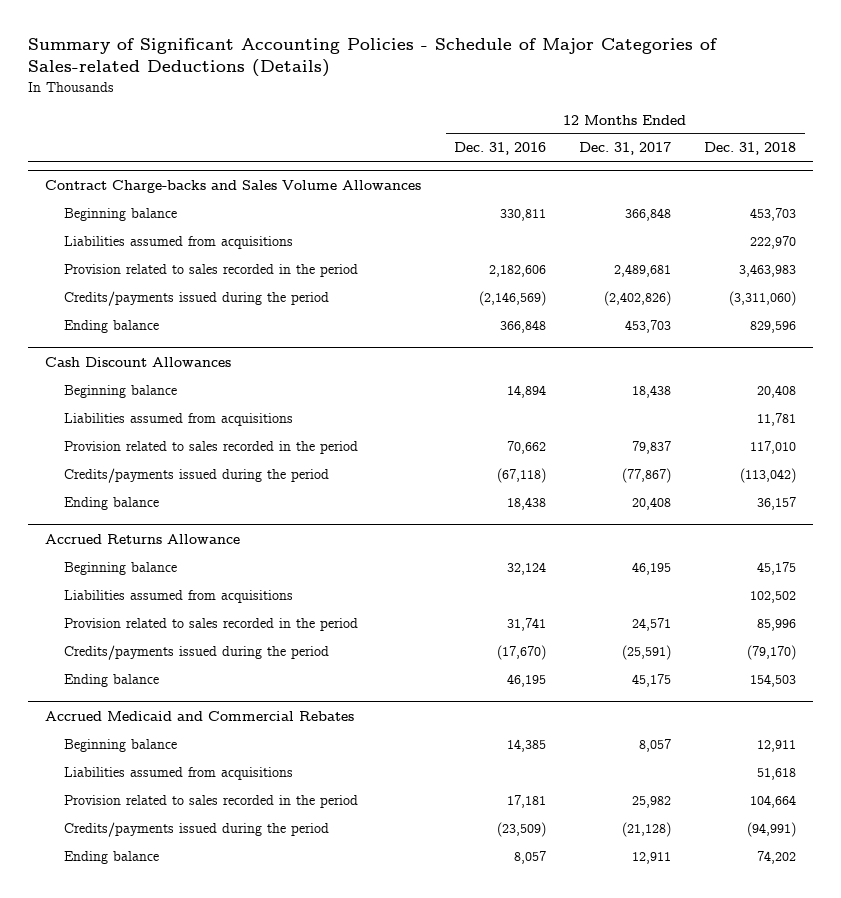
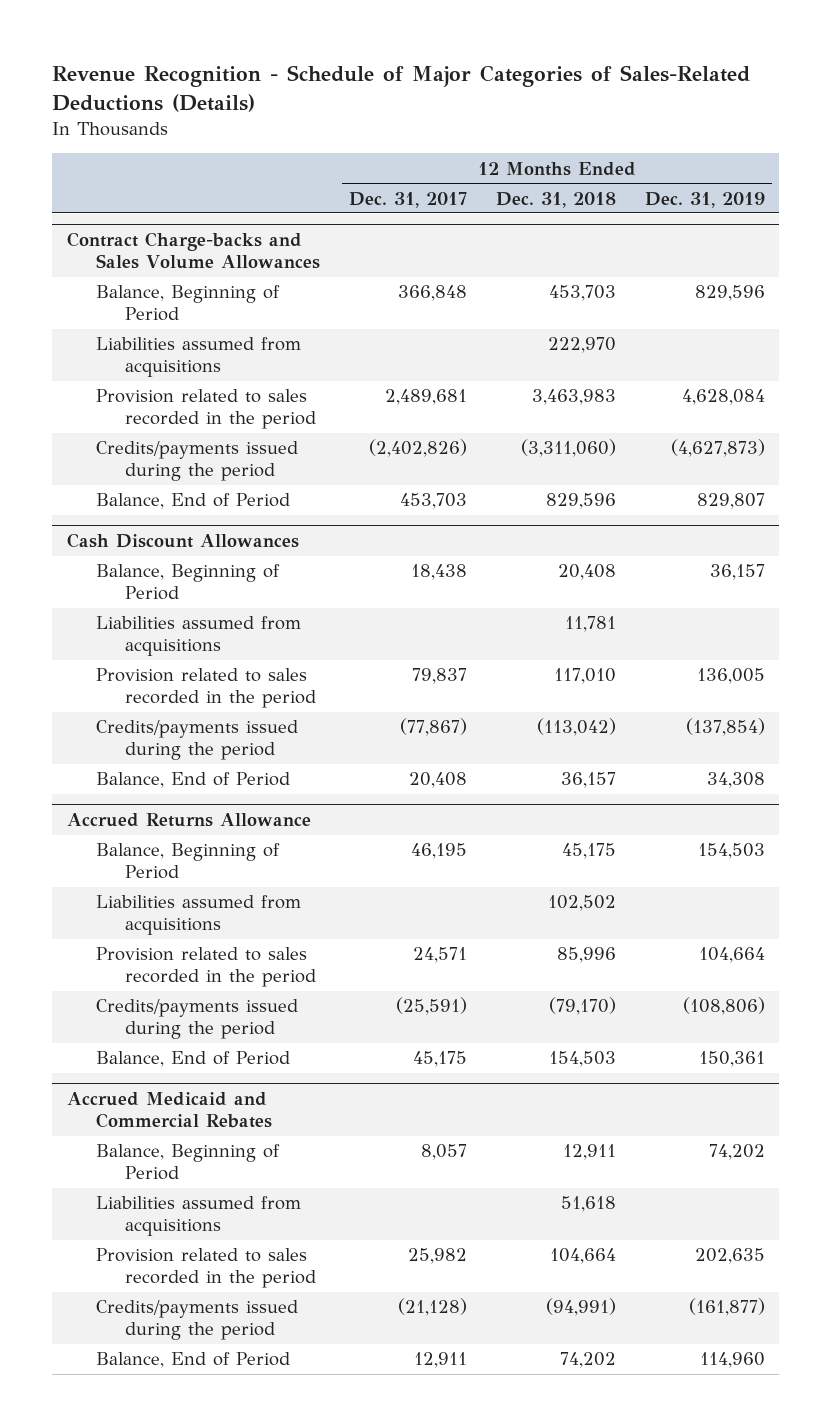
- Summary of Significant Accounting Policies - Schedule of Major Categories of Sales-related Deductions (Details)
+ Revenue Recognition - Schedule of Major Categories of Sales-Related Deductions (Details)
- | 12 Months Ended Dec. 31, 2016 | 12 Months Ended Dec. 31, 2017 | 12 Months Ended Dec. 31, 2018
+ | 12 Months Ended Dec. 31, 2017 | 12 Months Ended Dec. 31, 2018 | 12 Months Ended Dec. 31, 2019
@ Contract Charge-backs and Sales Volume Allowances
- Beginning balance | 330,811 | 366,848 | 453,703
+ Balance, Beginning of Period | 366,848 | 453,703 | 829,596
- Ending balance | 366,848 | 453,703 | 829,596
+ Balance, End of Period | 453,703 | 829,596 | 829,807
@ Cash Discount Allowances
- Beginning balance | 14,894 | 18,438 | 20,408
+ Balance, Beginning of Period | 18,438 | 20,408 | 36,157
- Ending balance | 18,438 | 20,408 | 36,157
+ Balance, End of Period | 20,408 | 36,157 | 34,308
@ Accrued Returns Allowance
- Beginning balance | 32,124 | 46,195 | 45,175
+ Balance, Beginning of Period | 46,195 | 45,175 | 154,503
- Ending balance | 46,195 | 45,175 | 154,503
+ Balance, End of Period | 45,175 | 154,503 | 150,361
@ Accrued Medicaid and Commercial Rebates
- Beginning balance | 14,385 | 8,057 | 12,911
+ Balance, Beginning of Period | 8,057 | 12,911 | 74,202
- Ending balance | 8,057 | 12,911 | 74,202
+ Balance, End of Period | 12,911 | 74,202 | 114,960

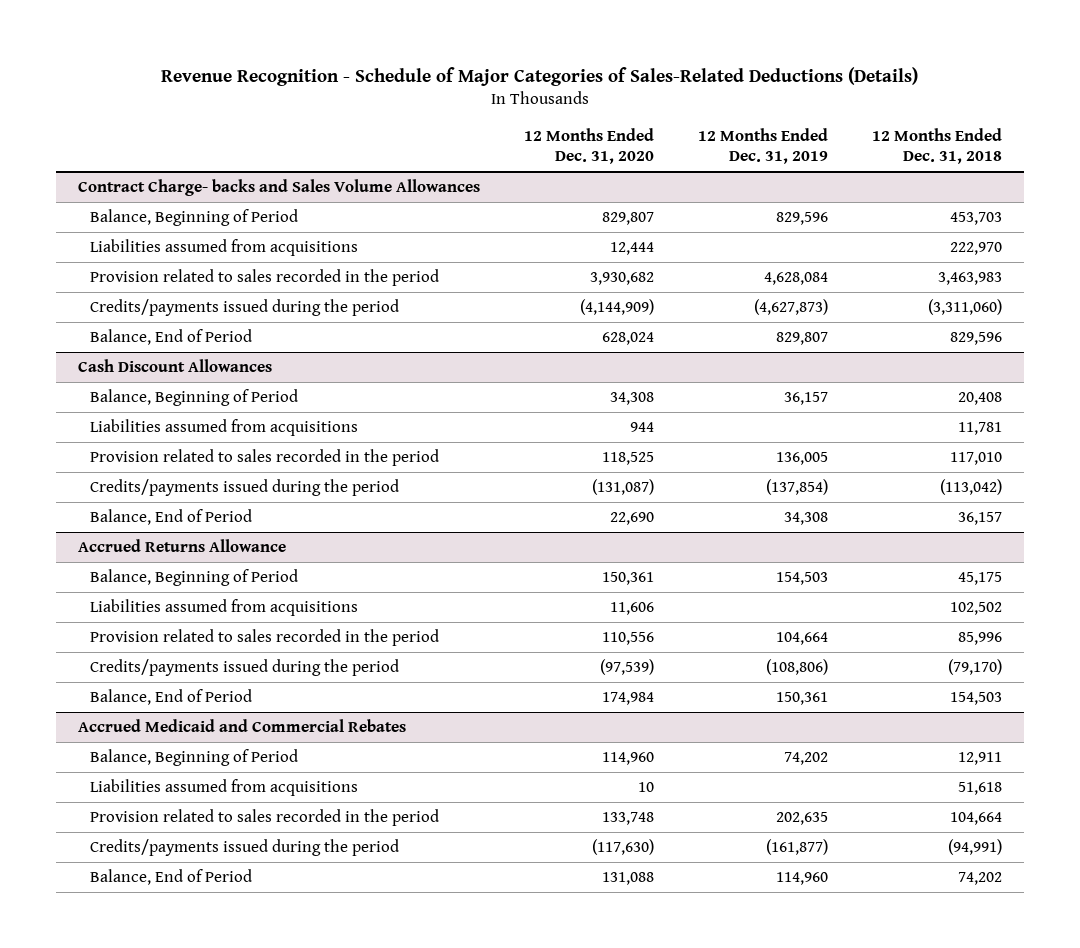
- | 12 Months Ended Dec. 31, 2017 | 12 Months Ended Dec. 31, 2018 | 12 Months Ended Dec. 31, 2019
+ | 12 Months Ended Dec. 31, 2020 | 12 Months Ended Dec. 31, 2019 | 12 Months Ended Dec. 31, 2018
- Contract Charge-backs and Sales Volume Allowances
+ Contract Charge- backs and Sales Volume Allowances

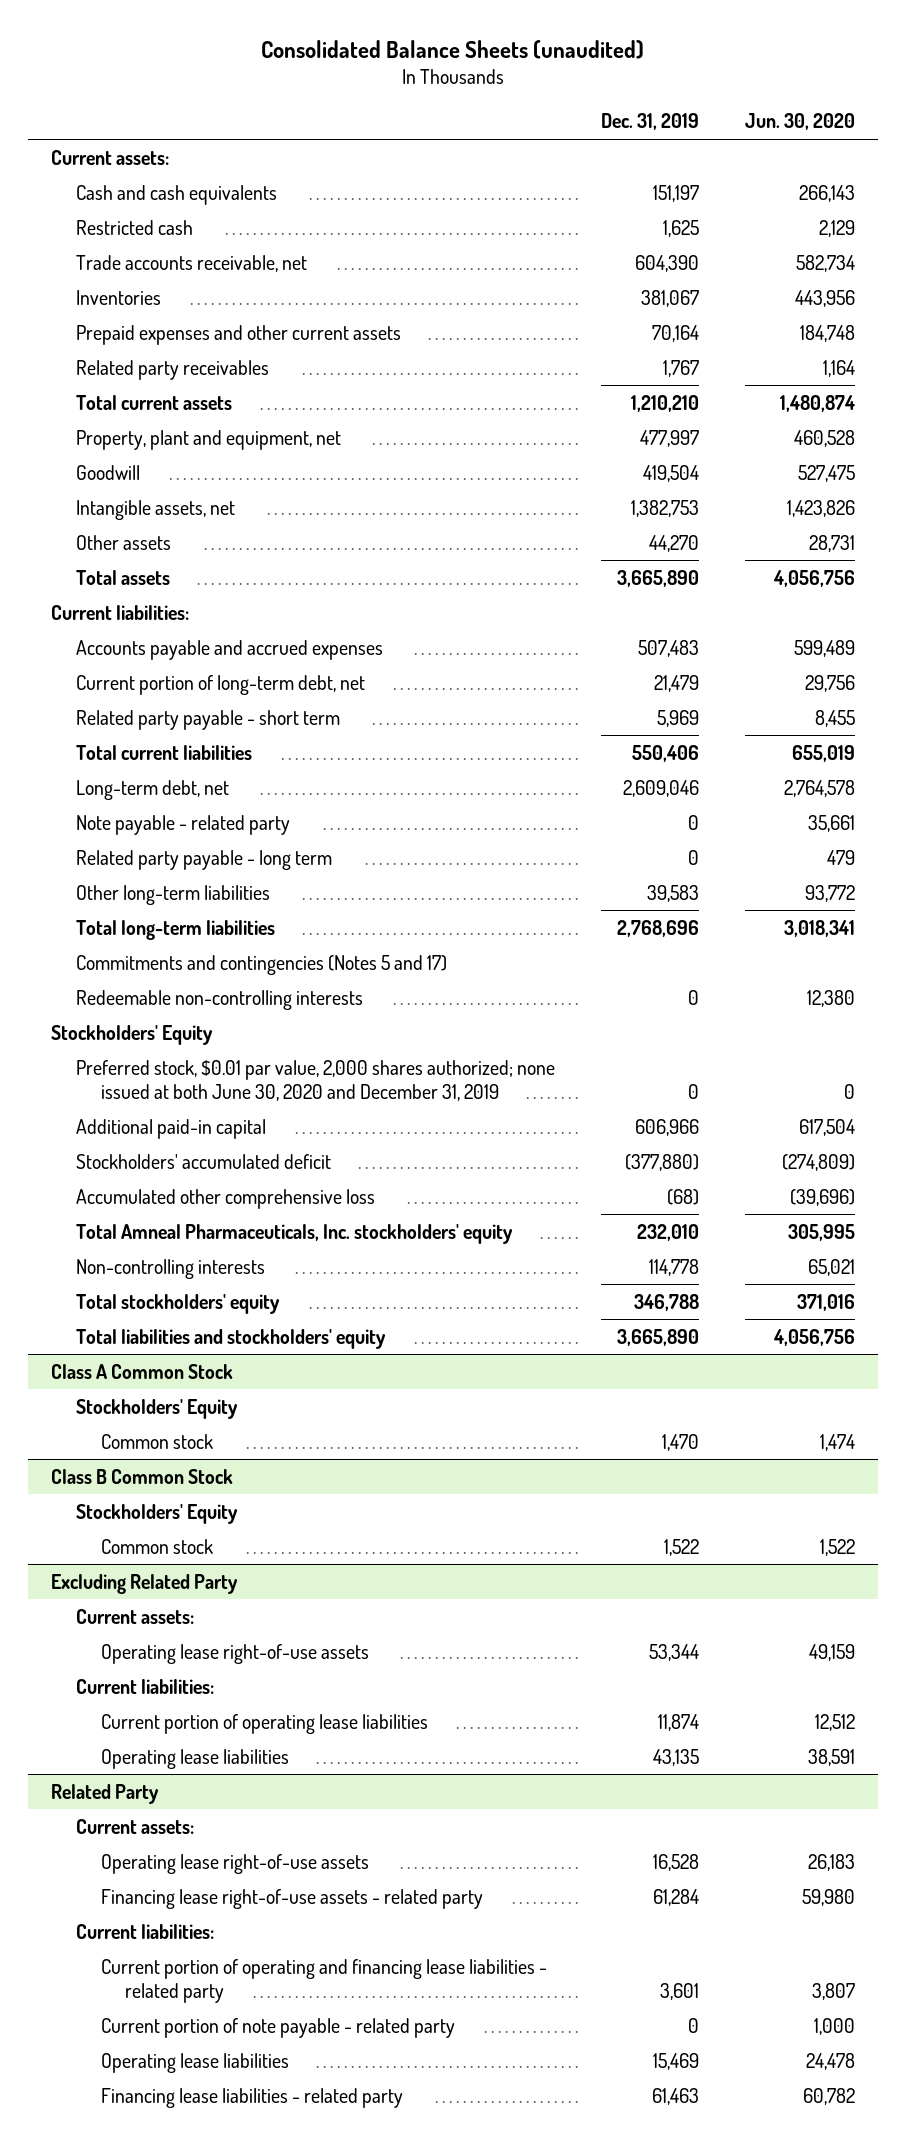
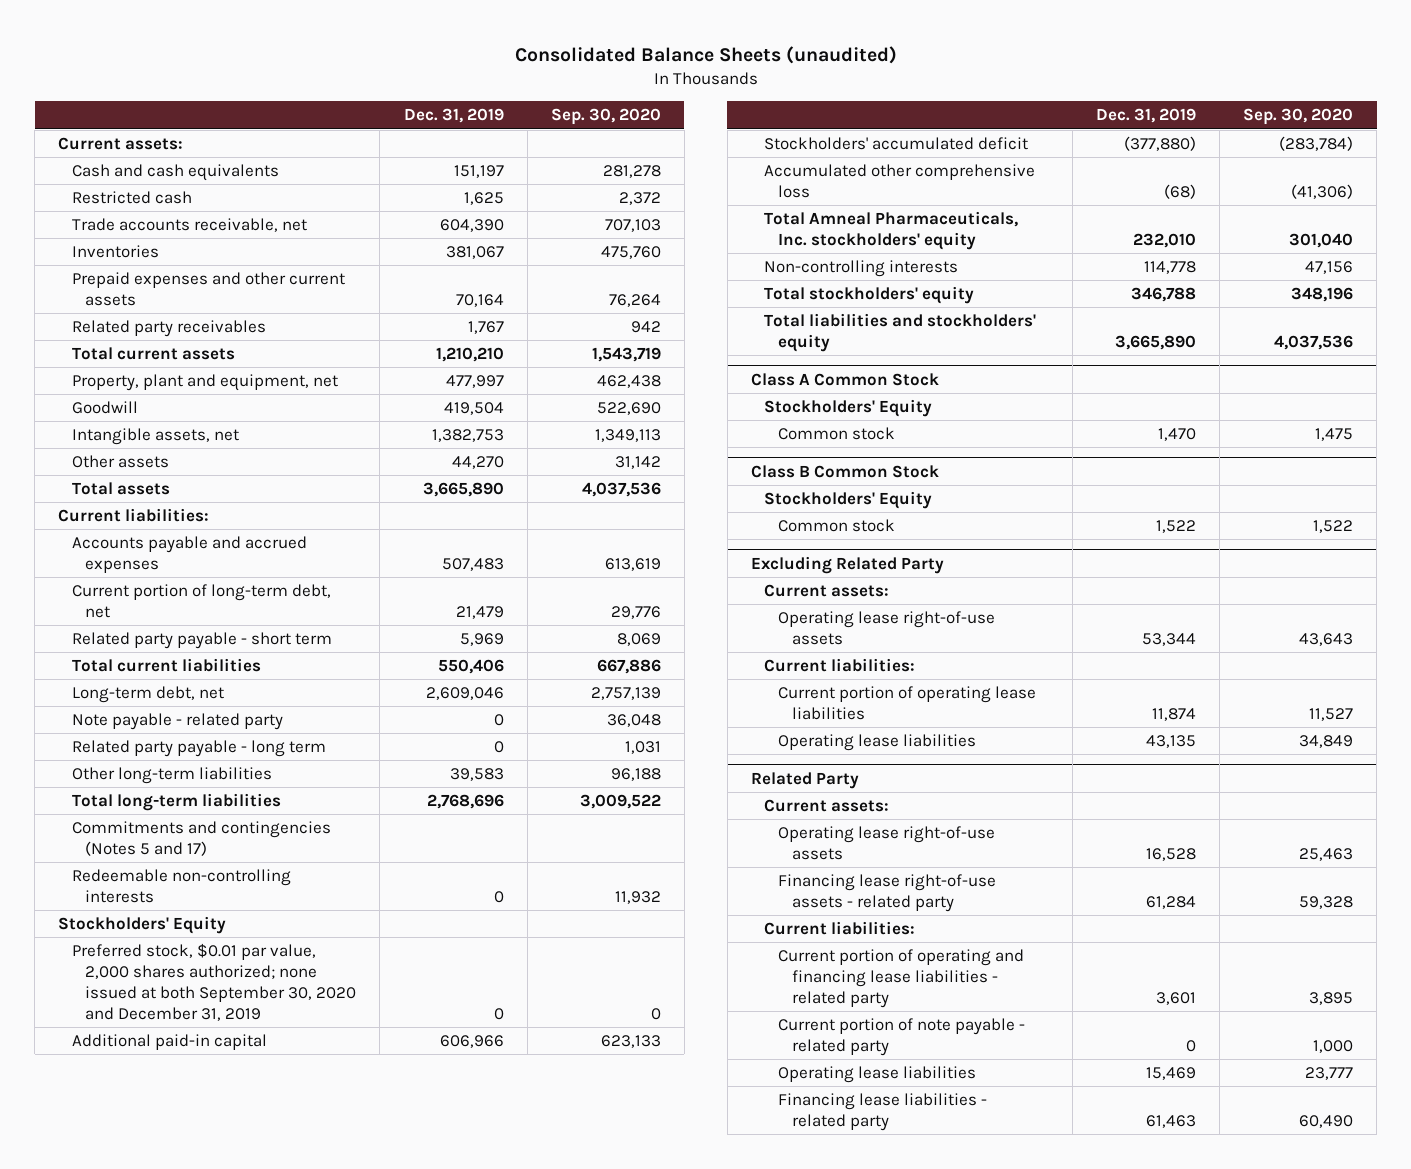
- | Dec. 31, 2019 | Jun. 30, 2020
+ | Dec. 31, 2019 | Sep. 30, 2020
- Preferred stock, $0.01 par value, 2,000 shares authorized; none issued at both June 30, 2020 and December 31, 2019 | 0 | 0
+ Preferred stock, $0.01 par value, 2,000 shares authorized; none issued at both September 30, 2020 and December 31, 2019 | 0 | 0

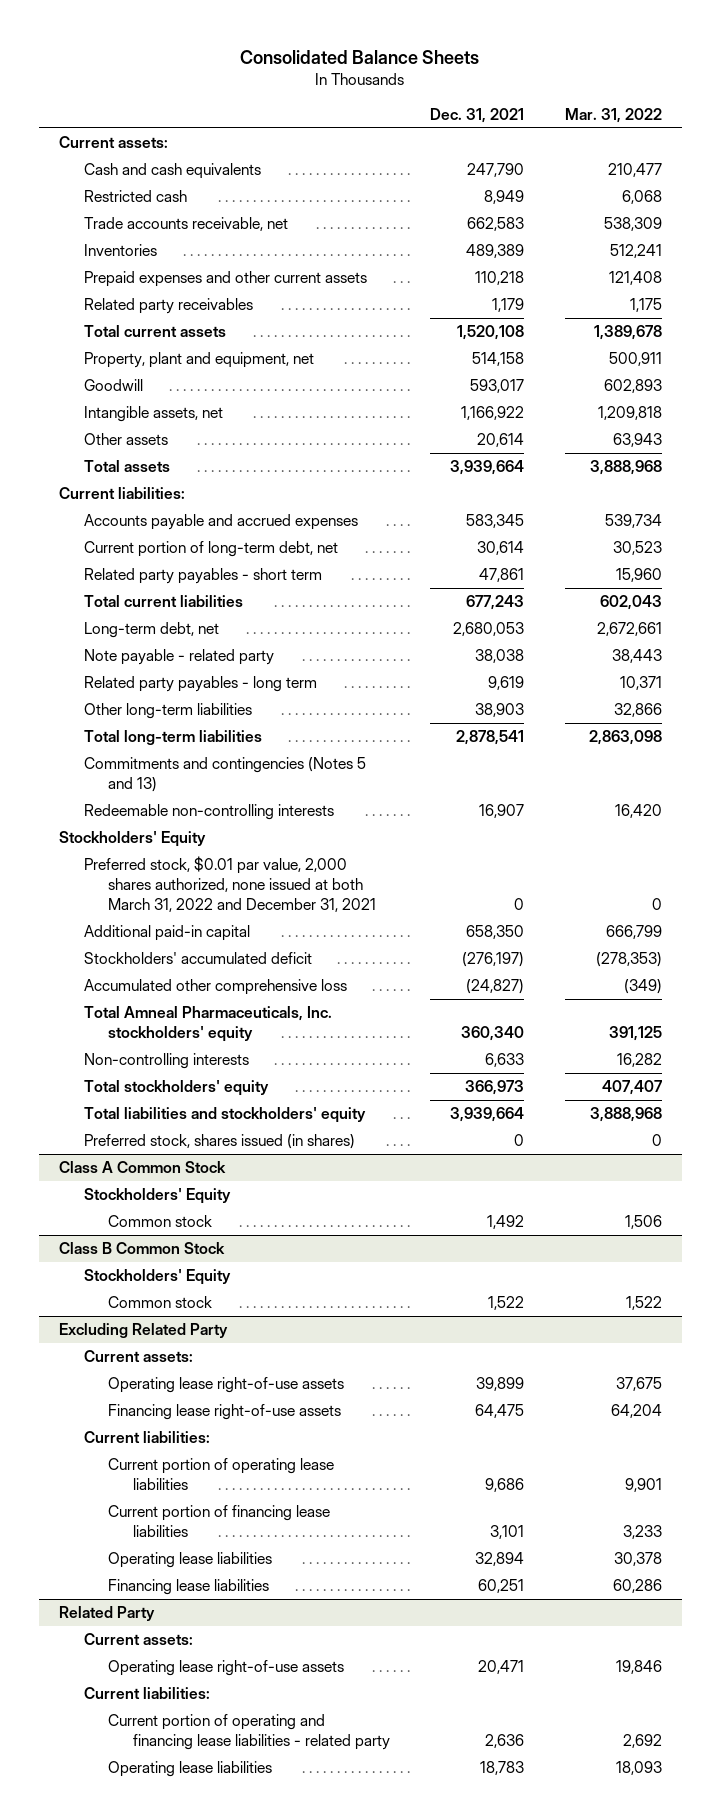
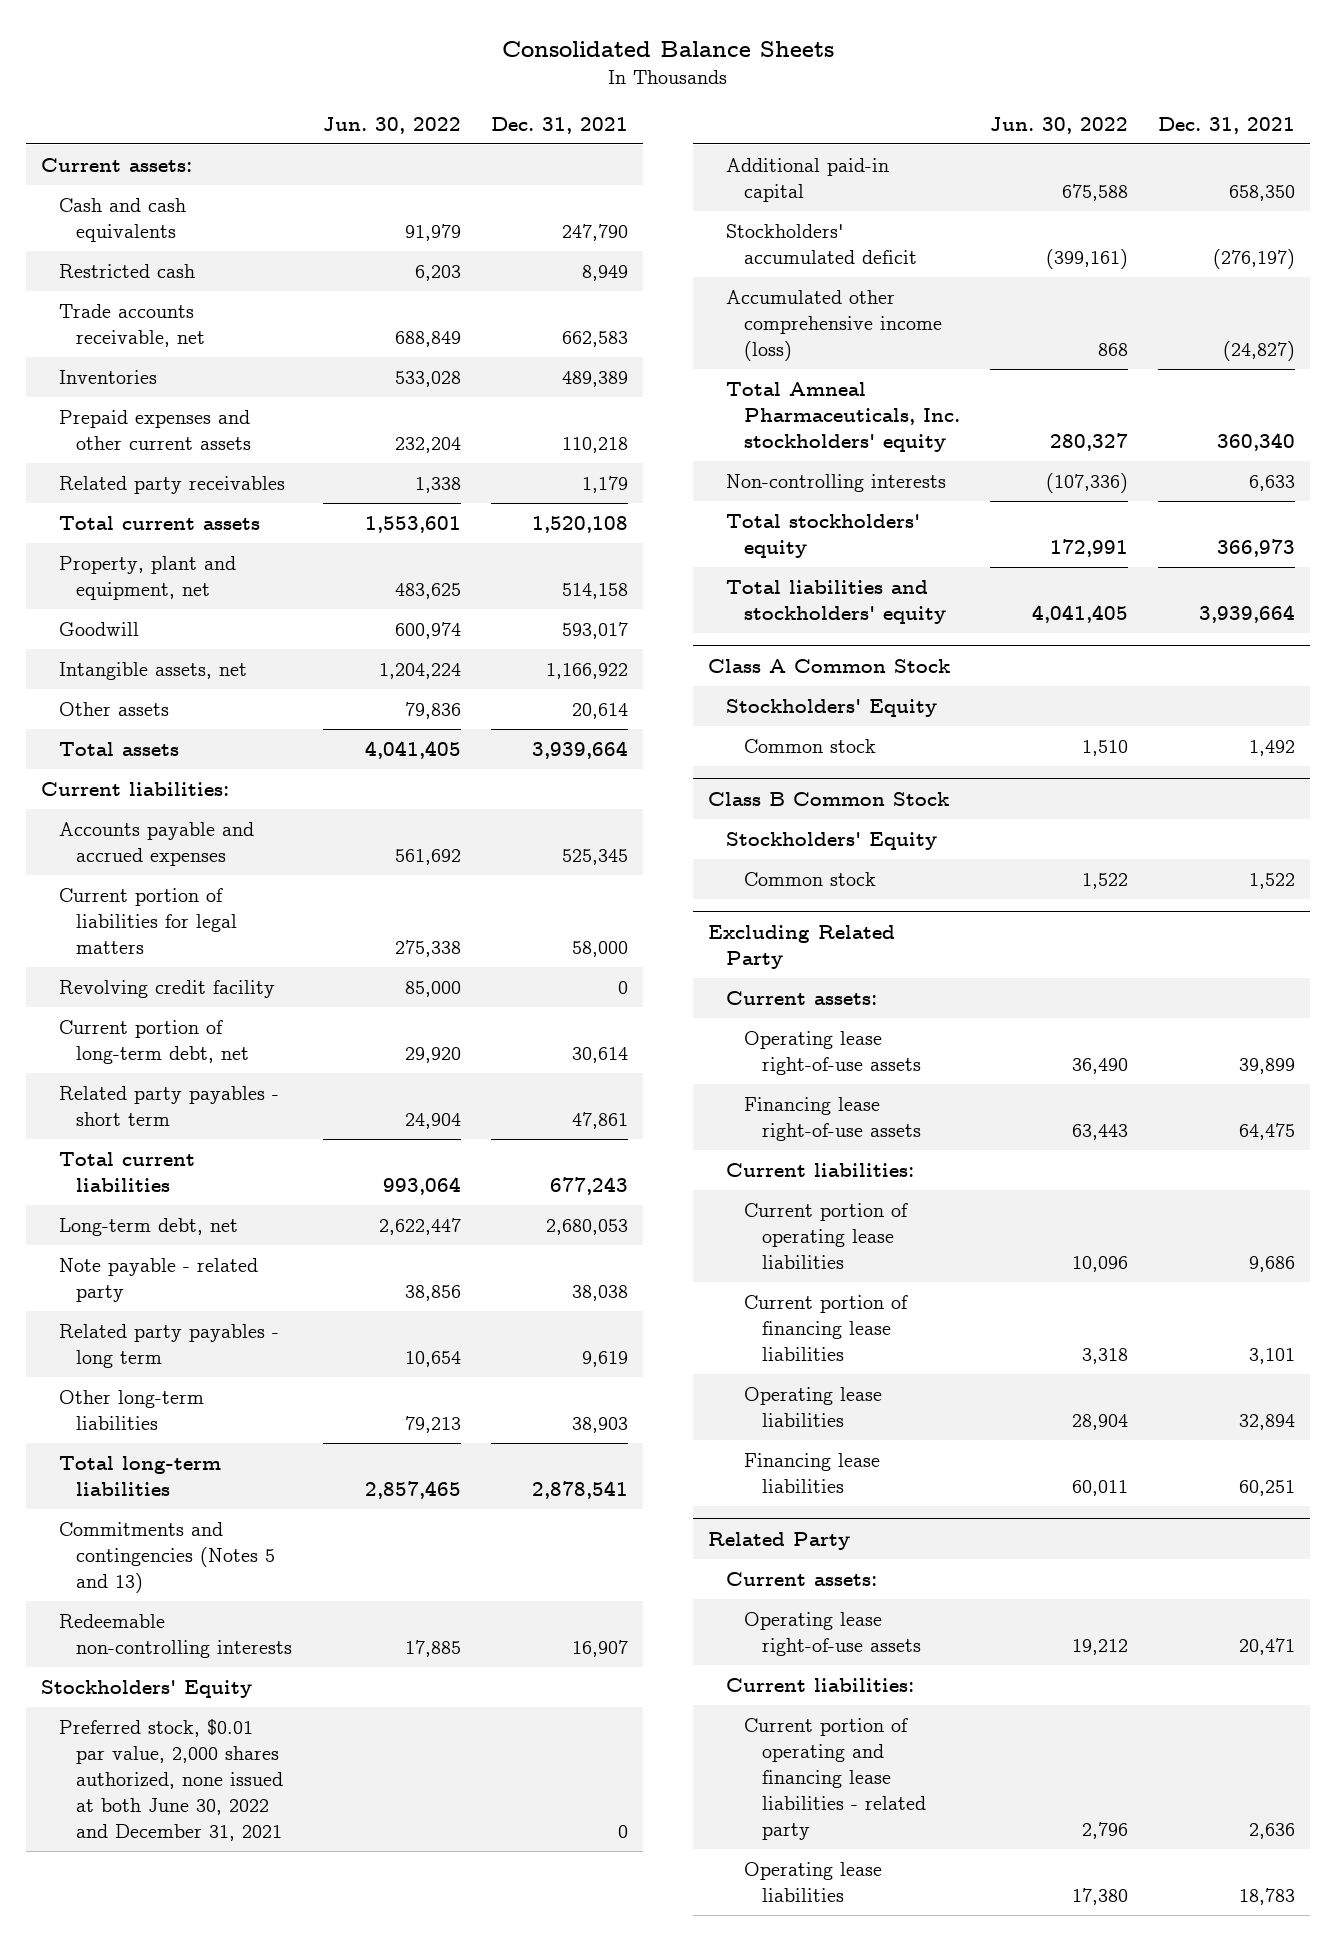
- | Dec. 31, 2021 | Mar. 31, 2022
+ | Jun. 30, 2022 | Dec. 31, 2021
- Accounts payable and accrued expenses | 583,345 | 539,734
+ Accounts payable and accrued expenses | 561,692 | 525,345
+ Current portion of liabilities for legal matters | 275,338 | 58,000
+ Revolving credit facility | 85,000 | 0
- Preferred stock, $0.01 par value, 2,000 shares authorized, none issued at both March 31, 2022 and December 31, 2021 | 0 | 0
+ Preferred stock, $0.01 par value, 2,000 shares authorized, none issued at both June 30, 2022 and December 31, 2021 | | 0
- Accumulated other comprehensive loss | (24,827) | (349)
+ Accumulated other comprehensive income (loss) | 868 | (24,827)
- Preferred stock, shares issued (in shares) | 0 | 0

